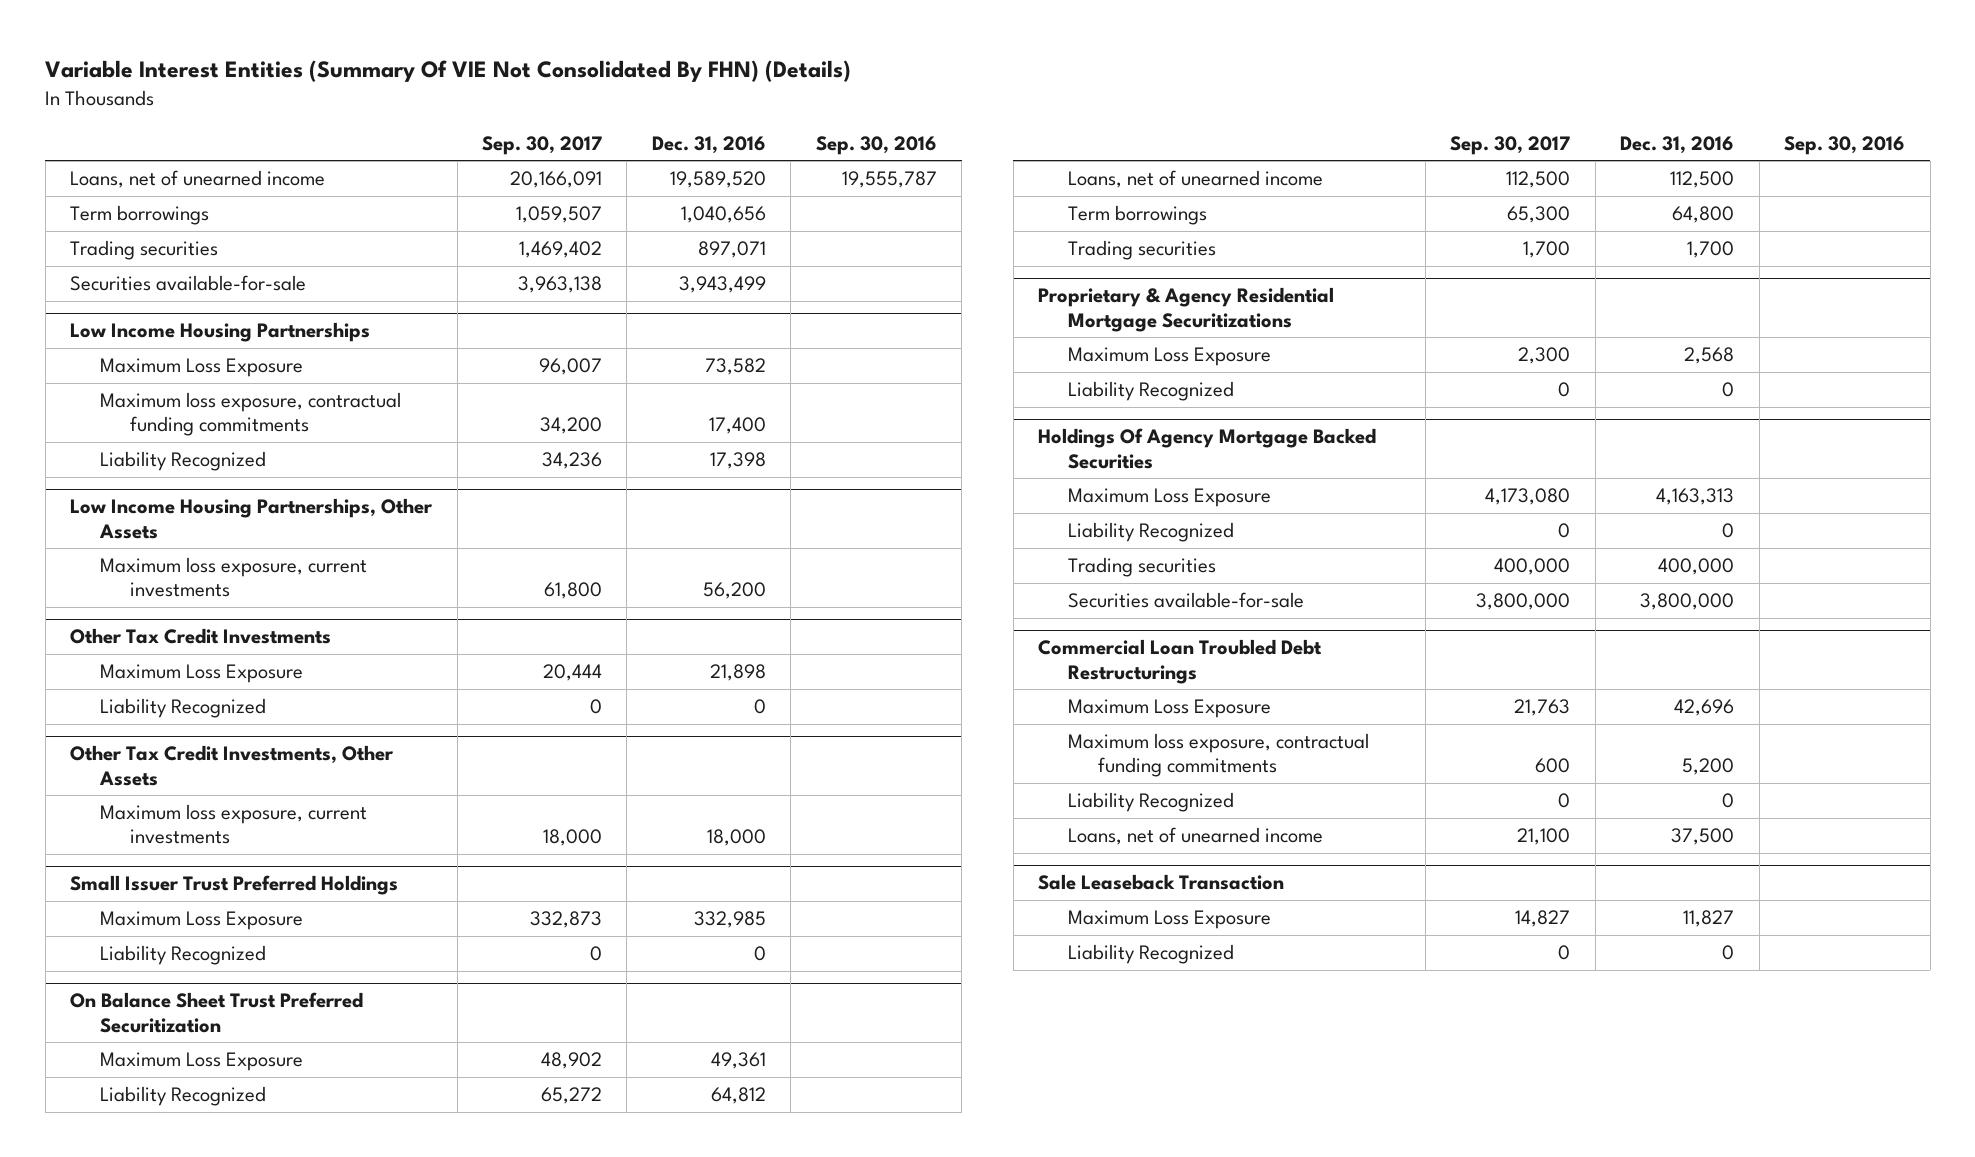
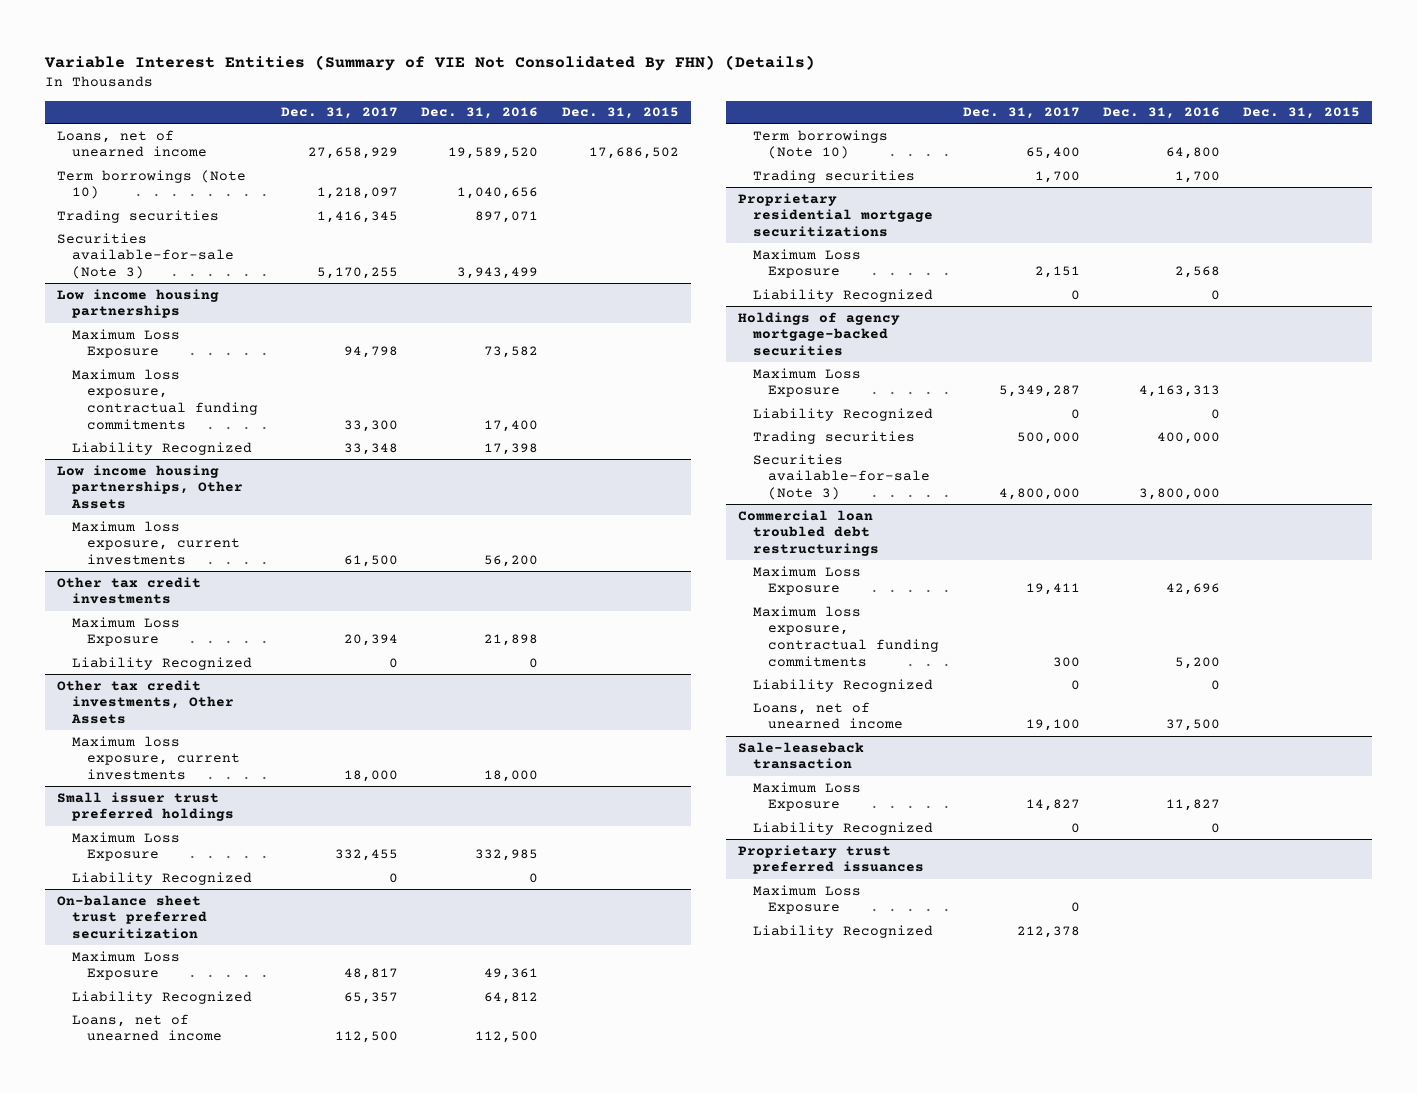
- Variable Interest Entities (Summary Of VIE Not Consolidated By FHN) (Details)
+ Variable Interest Entities (Summary of VIE Not Consolidated By FHN) (Details)
- | Sep. 30, 2017 | Dec. 31, 2016 | Sep. 30, 2016
+ | Dec. 31, 2017 | Dec. 31, 2016 | Dec. 31, 2015
- Term borrowings | 1,059,507 | 1,040,656 |
+ Term borrowings (Note 10) | 1,218,097 | 1,040,656 |
- Securities available-for-sale | 3,963,138 | 3,943,499 |
- Low Income Housing Partnerships
+ Securities available-for-sale (Note 3) | 5,170,255 | 3,943,499 |
+ Low income housing partnerships
- Low Income Housing Partnerships, Other Assets
+ Low income housing partnerships, Other Assets
- Other Tax Credit Investments
+ Other tax credit investments
- Other Tax Credit Investments, Other Assets
+ Other tax credit investments, Other Assets
- Small Issuer Trust Preferred Holdings
+ Small issuer trust preferred holdings
- On Balance Sheet Trust Preferred Securitization
+ On-balance sheet trust preferred securitization
- Term borrowings | 65,300 | 64,800 |
+ Term borrowings (Note 10) | 65,400 | 64,800 |
- Proprietary & Agency Residential Mortgage Securitizations
+ Proprietary residential mortgage securitizations
- Holdings Of Agency Mortgage Backed Securities
+ Holdings of agency mortgage-backed securities
- Securities available-for-sale | 3,800,000 | 3,800,000 |
- Commercial Loan Troubled Debt Restructurings
+ Securities available-for-sale (Note 3) | 4,800,000 | 3,800,000 |
+ Commercial loan troubled debt restructurings
- Sale Leaseback Transaction
+ Sale-leaseback transaction
+ Proprietary trust preferred issuances
+ Maximum Loss Exposure | 0 | |
+ Liability Recognized | 212,378 | |

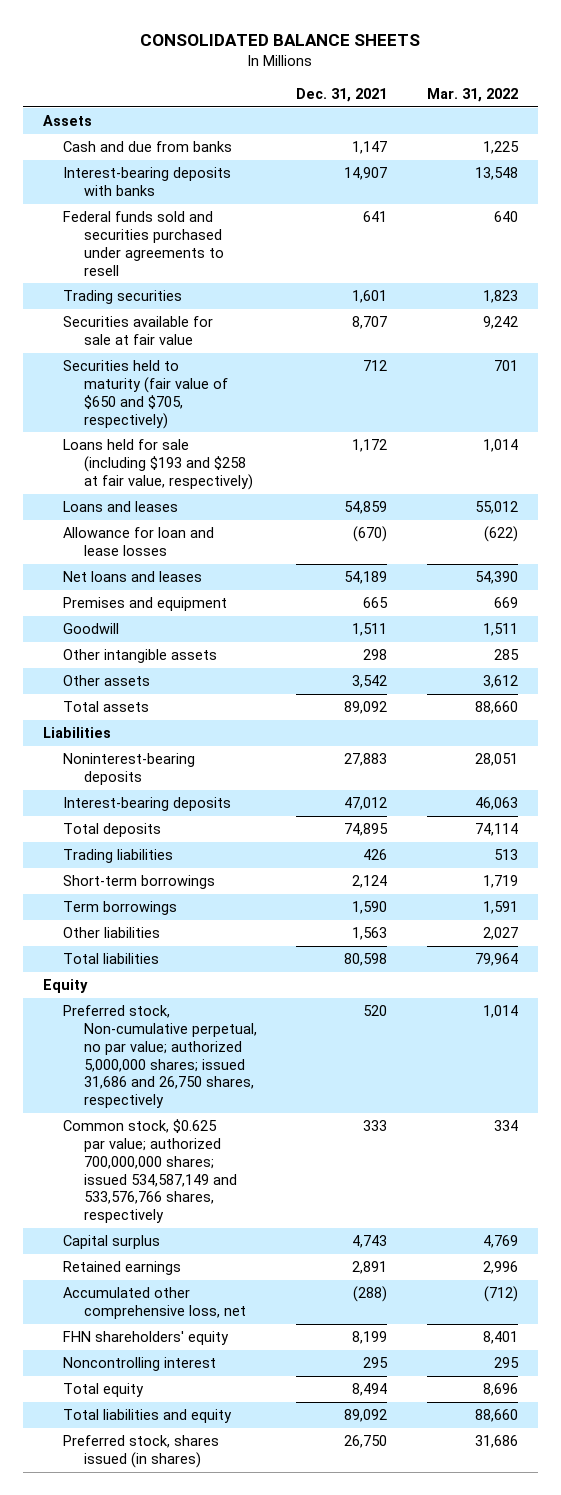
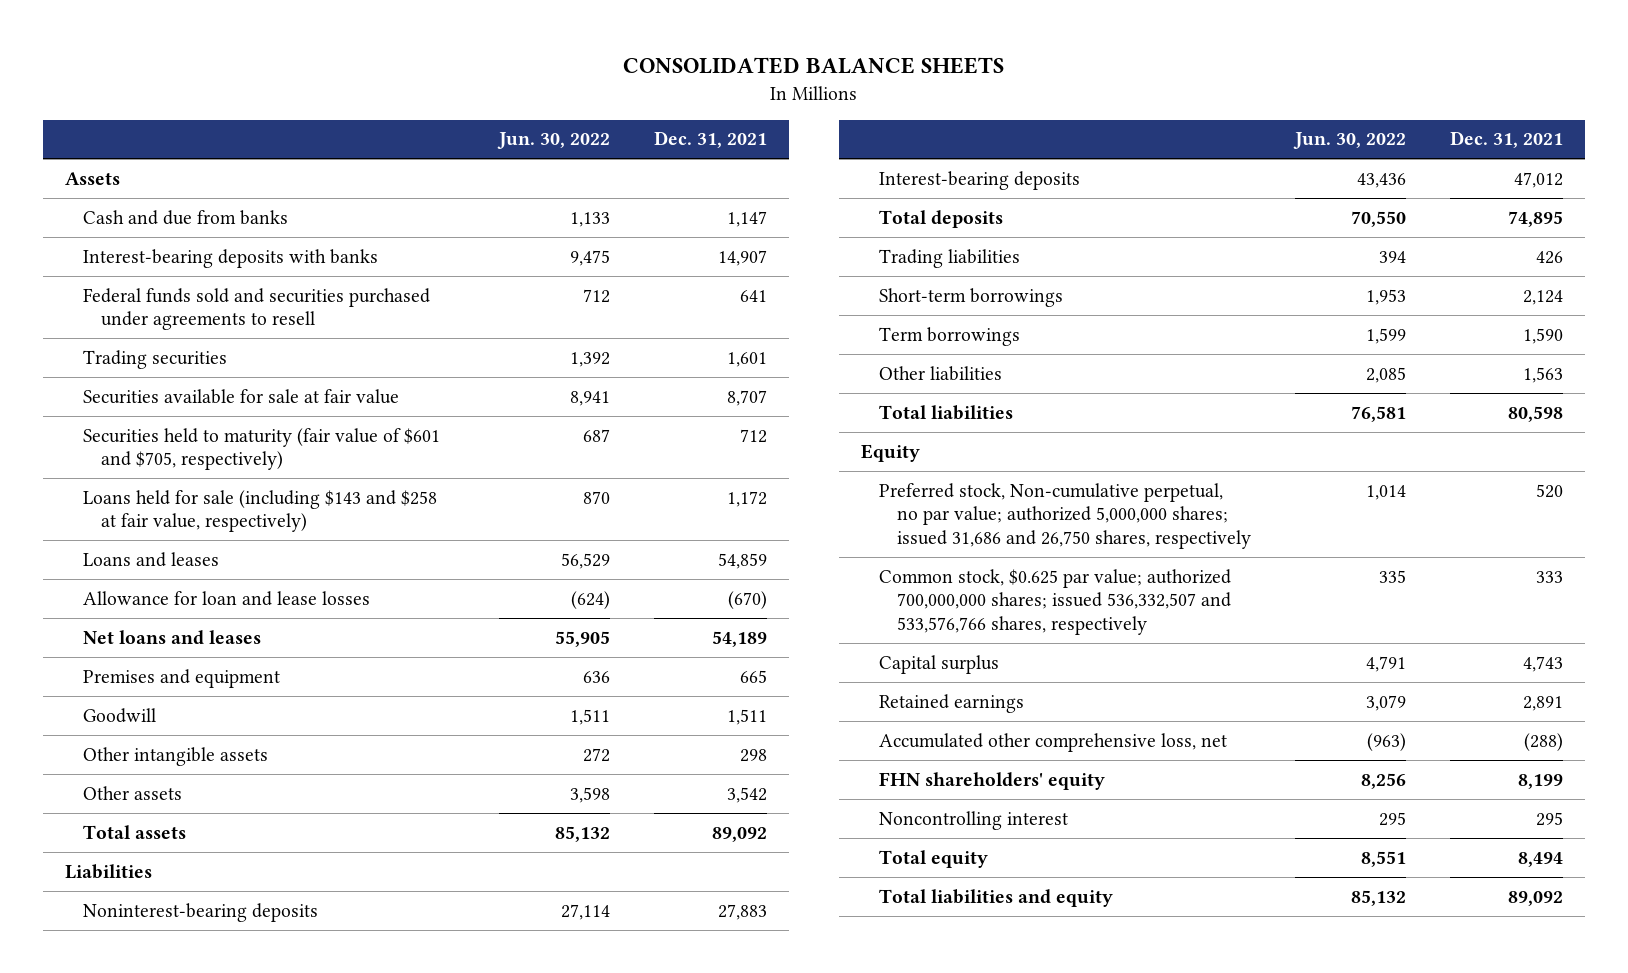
- | Dec. 31, 2021 | Mar. 31, 2022
+ | Jun. 30, 2022 | Dec. 31, 2021
- Securities held to maturity (fair value of $650 and $705, respectively) | 712 | 701
- Loans held for sale (including $193 and $258 at fair value, respectively) | 1,172 | 1,014
+ Securities held to maturity (fair value of $601 and $705, respectively) | 687 | 712
+ Loans held for sale (including $143 and $258 at fair value, respectively) | 870 | 1,172
- Common stock, $0.625 par value; authorized 700,000,000 shares; issued 534,587,149 and 533,576,766 shares, respectively | 333 | 334
+ Common stock, $0.625 par value; authorized 700,000,000 shares; issued 536,332,507 and 533,576,766 shares, respectively | 335 | 333
- Preferred stock, shares issued (in shares) | 26,750 | 31,686

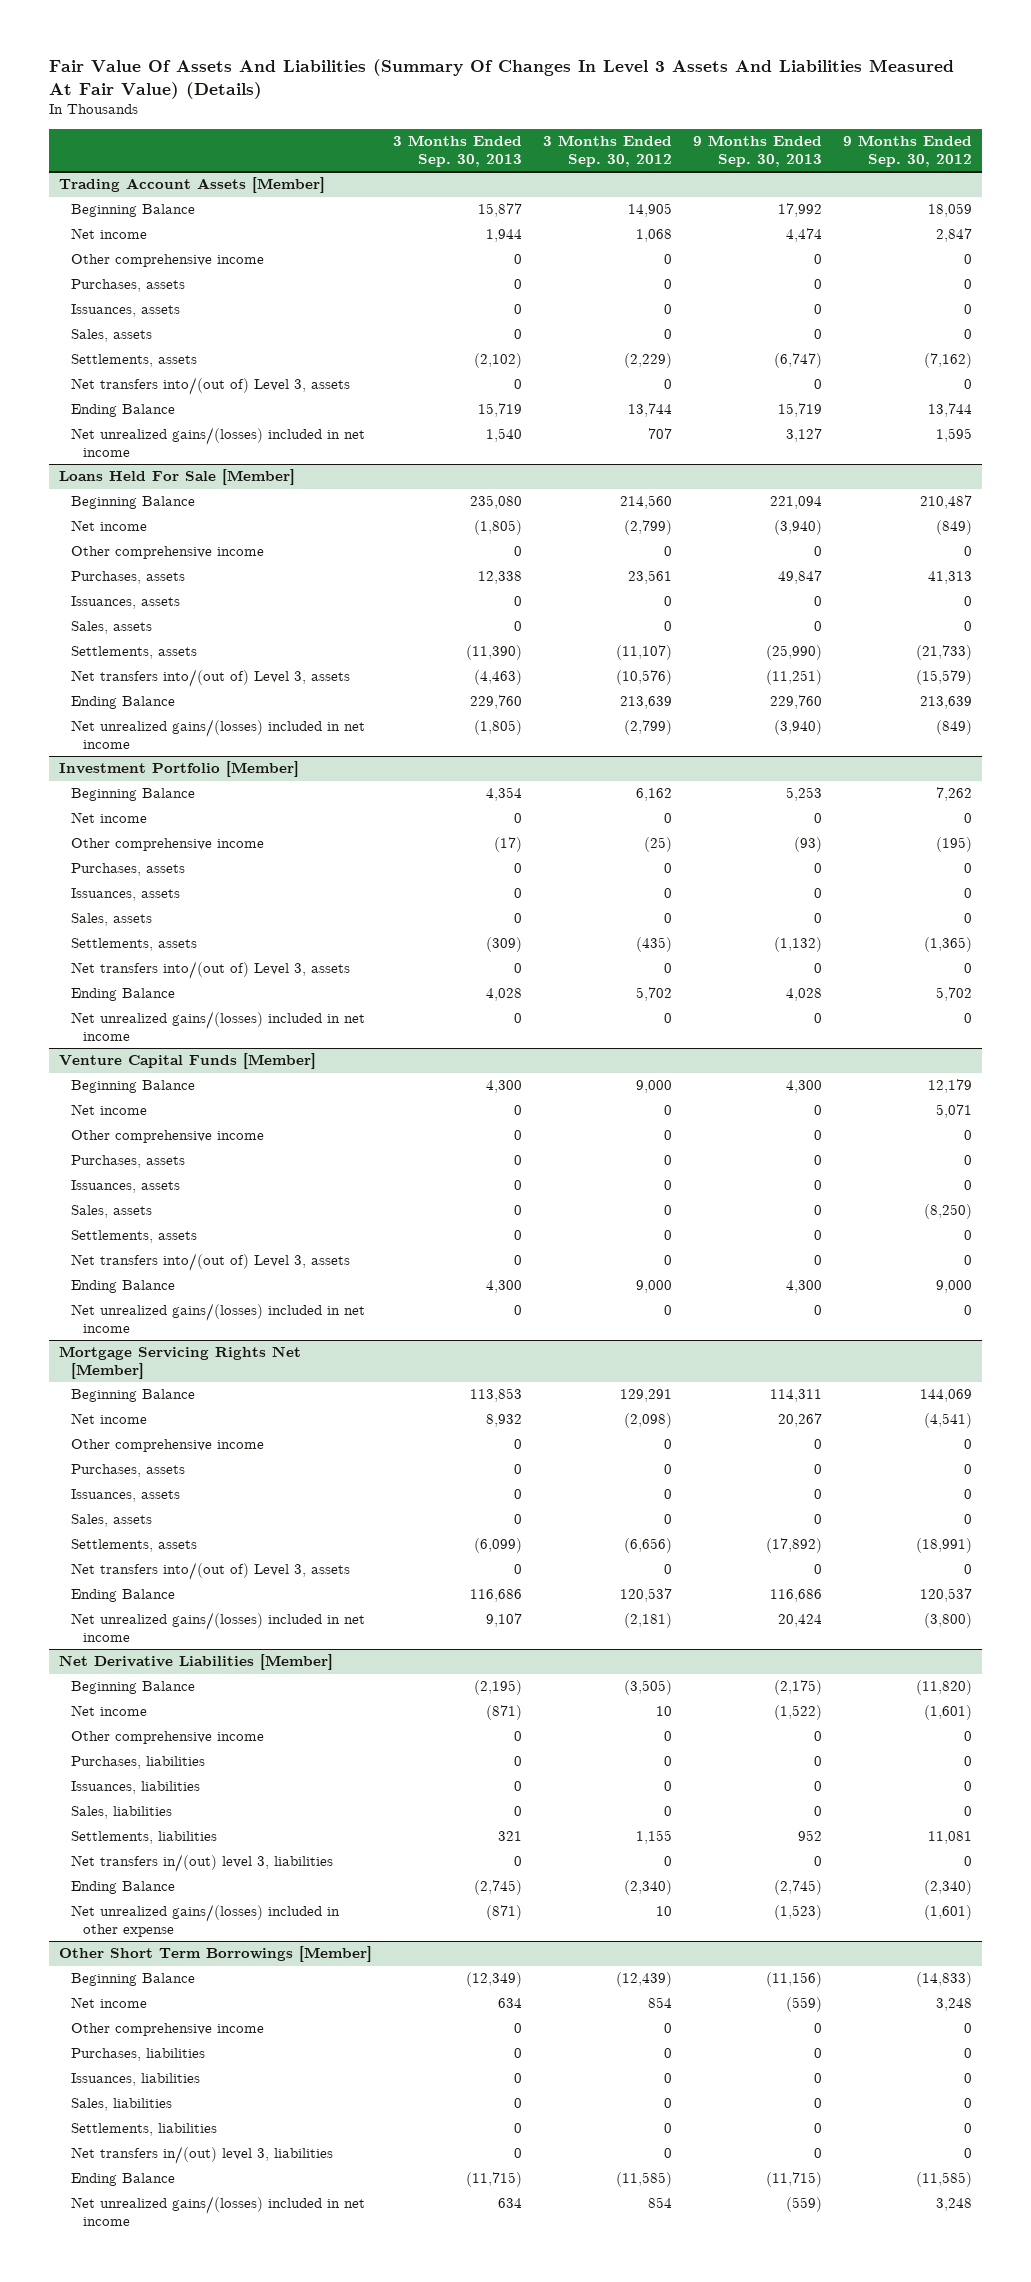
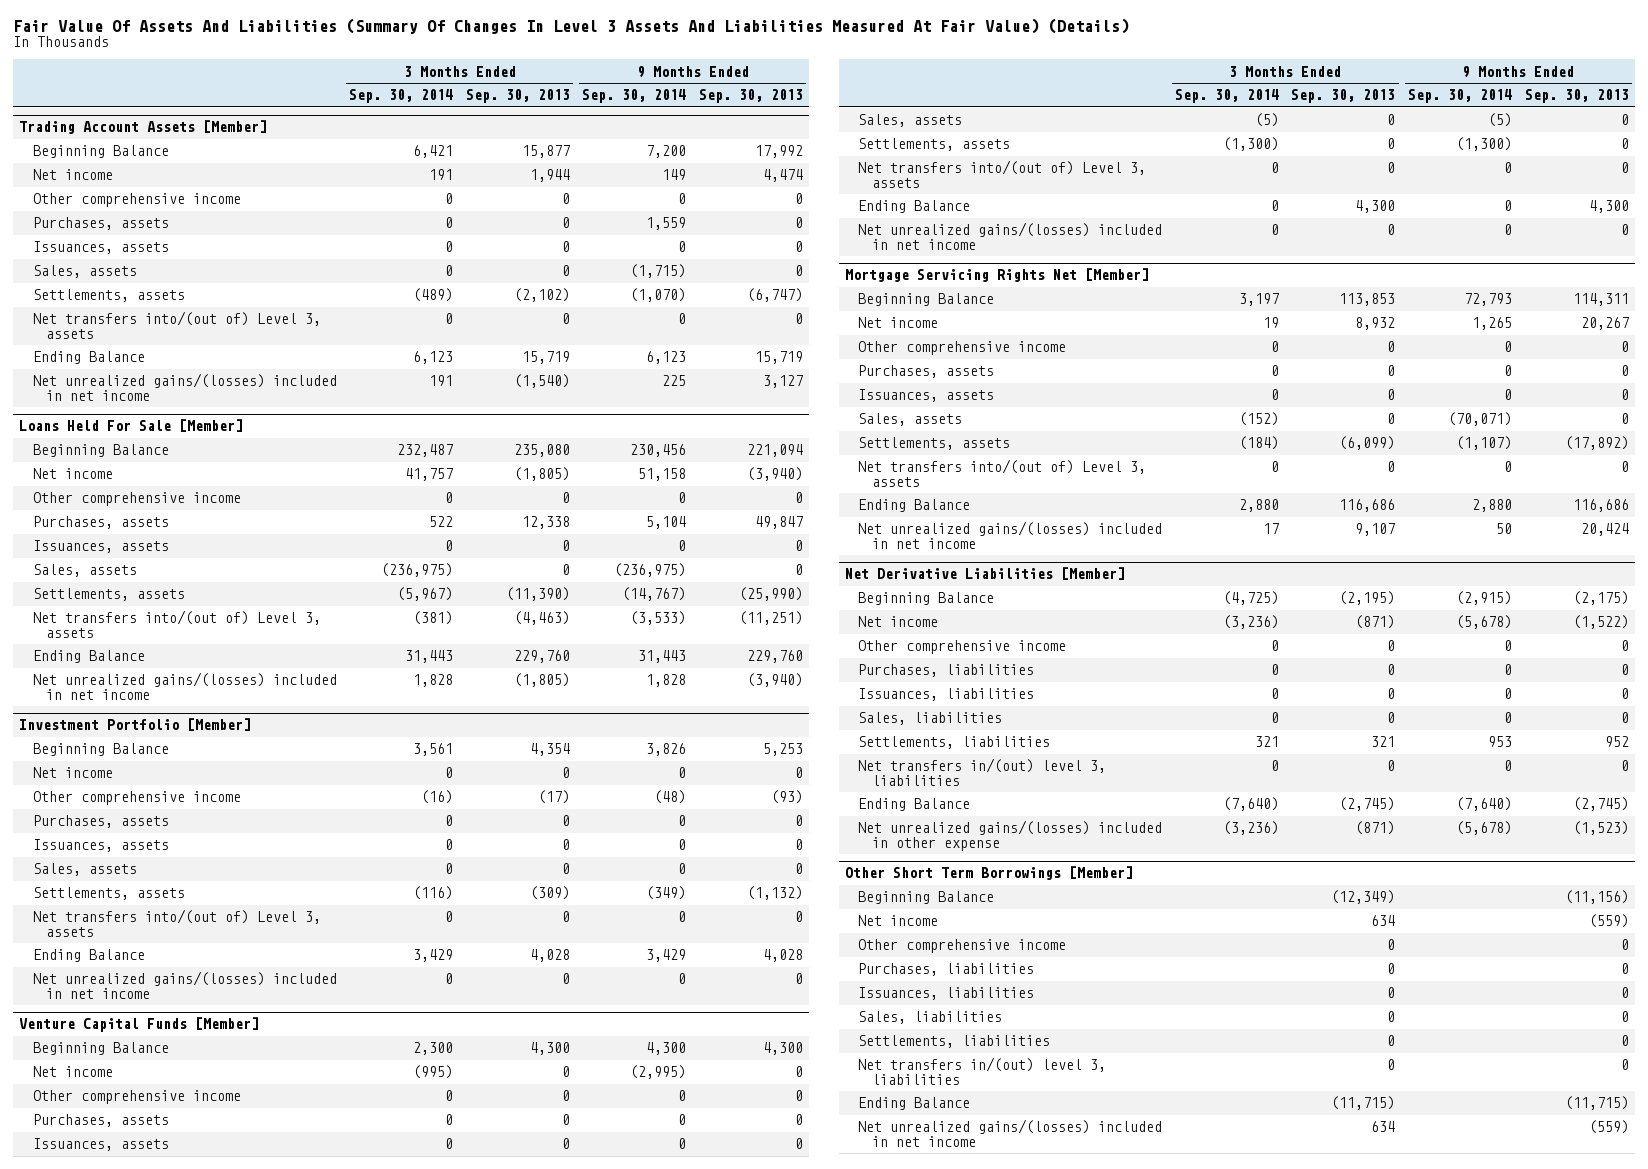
- | 3 Months Ended Sep. 30, 2013 | 3 Months Ended Sep. 30, 2012 | 9 Months Ended Sep. 30, 2013 | 9 Months Ended Sep. 30, 2012
+ | 3 Months Ended Sep. 30, 2014 | 3 Months Ended Sep. 30, 2013 | 9 Months Ended Sep. 30, 2014 | 9 Months Ended Sep. 30, 2013
@ Trading Account Assets [Member]
- Net unrealized gains/(losses) included in net income | 1,540 | 707 | 3,127 | 1,595
+ Net unrealized gains/(losses) included in net income | 191 | (1,540) | 225 | 3,127

